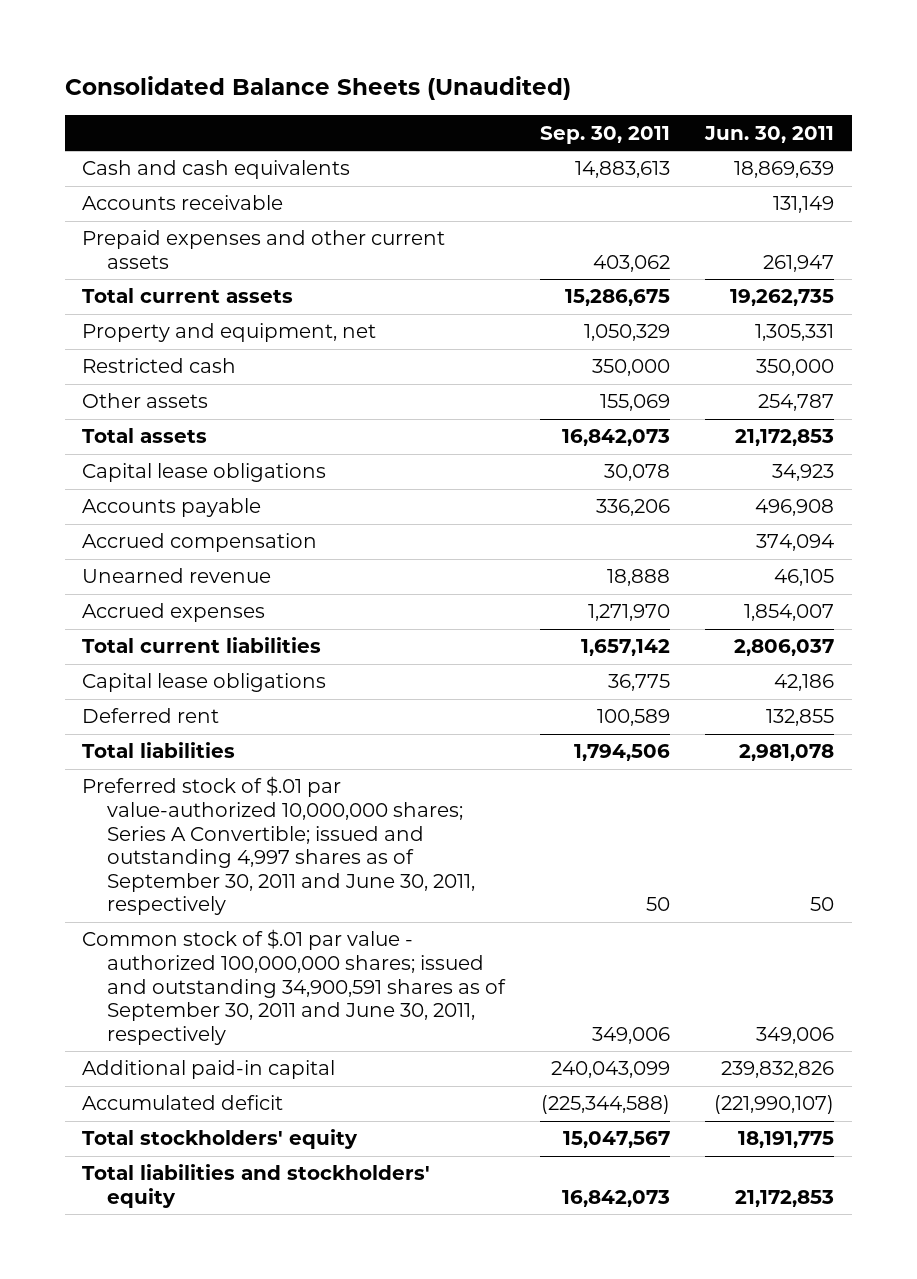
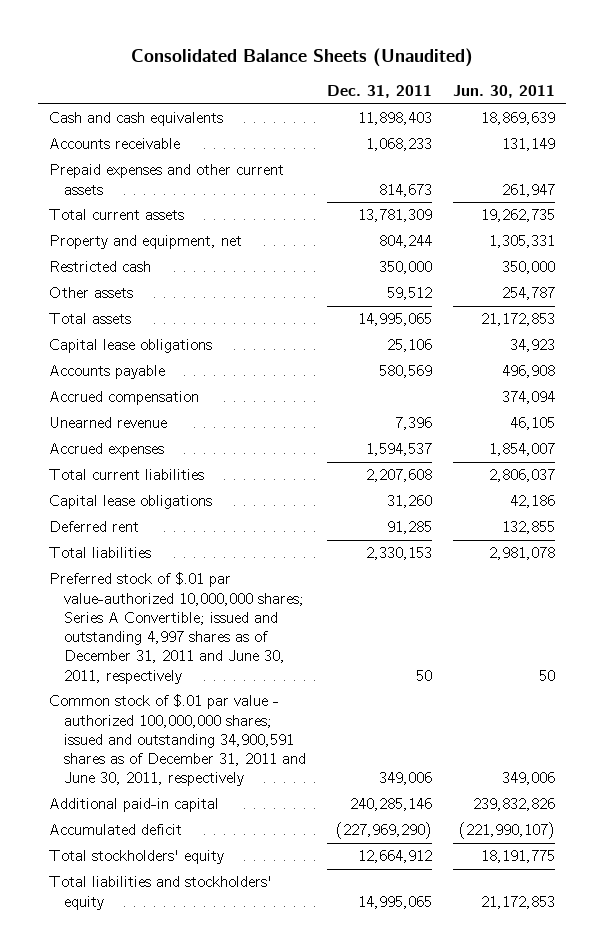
- | Sep. 30, 2011 | Jun. 30, 2011
+ | Dec. 31, 2011 | Jun. 30, 2011
- Preferred stock of $.01 par value-authorized 10,000,000 shares; Series A Convertible; issued and outstanding 4,997 shares as of September 30, 2011 and June 30, 2011, respectively | 50 | 50
- Common stock of $.01 par value - authorized 100,000,000 shares; issued and outstanding 34,900,591 shares as of September 30, 2011 and June 30, 2011, respectively | 349,006 | 349,006
+ Preferred stock of $.01 par value-authorized 10,000,000 shares; Series A Convertible; issued and outstanding 4,997 shares as of December 31, 2011 and June 30, 2011, respectively | 50 | 50
+ Common stock of $.01 par value - authorized 100,000,000 shares; issued and outstanding 34,900,591 shares as of December 31, 2011 and June 30, 2011, respectively | 349,006 | 349,006

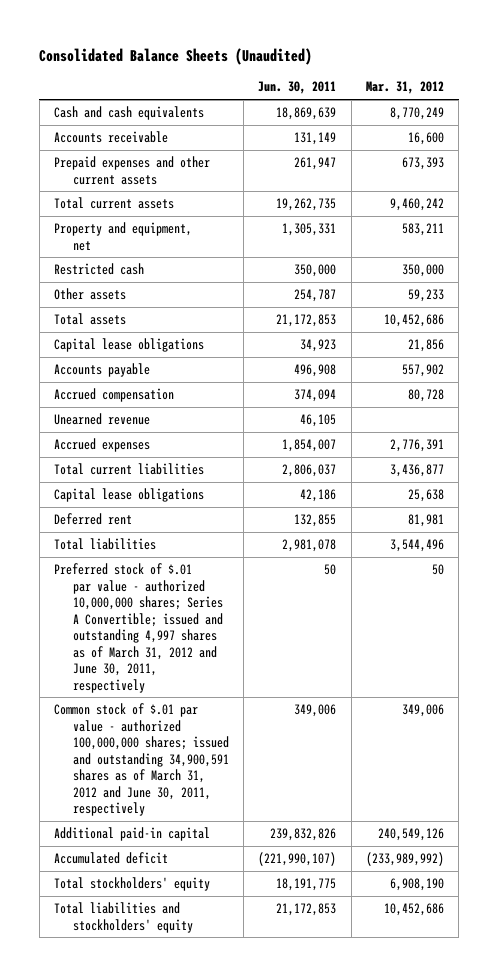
- | Dec. 31, 2011 | Jun. 30, 2011
+ | Jun. 30, 2011 | Mar. 31, 2012
- Preferred stock of $.01 par value-authorized 10,000,000 shares; Series A Convertible; issued and outstanding 4,997 shares as of December 31, 2011 and June 30, 2011, respectively | 50 | 50
- Common stock of $.01 par value - authorized 100,000,000 shares; issued and outstanding 34,900,591 shares as of December 31, 2011 and June 30, 2011, respectively | 349,006 | 349,006
+ Preferred stock of $.01 par value - authorized 10,000,000 shares; Series A Convertible; issued and outstanding 4,997 shares as of March 31, 2012 and June 30, 2011, respectively | 50 | 50
+ Common stock of $.01 par value - authorized 100,000,000 shares; issued and outstanding 34,900,591 shares as of March 31, 2012 and June 30, 2011, respectively | 349,006 | 349,006

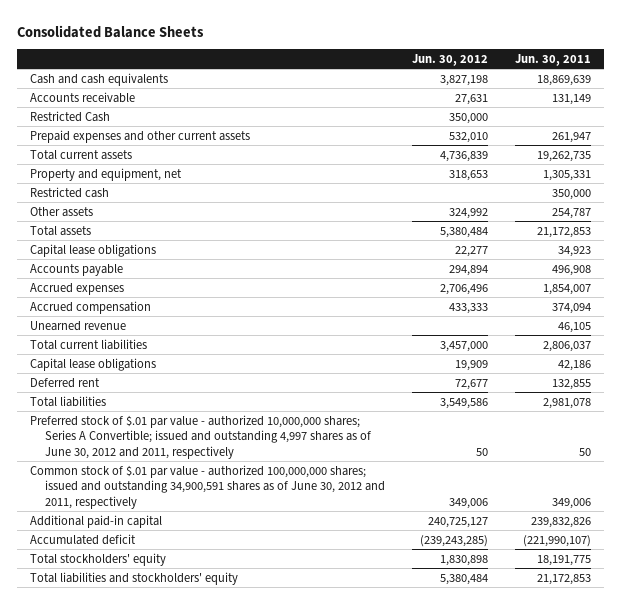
- Consolidated Balance Sheets (Unaudited)
+ Consolidated Balance Sheets
- | Jun. 30, 2011 | Mar. 31, 2012
+ | Jun. 30, 2012 | Jun. 30, 2011
+ Restricted Cash | 350,000 |
moved up: Accrued expenses | 2,706,496 | 1,854,007
- Preferred stock of $.01 par value - authorized 10,000,000 shares; Series A Convertible; issued and outstanding 4,997 shares as of March 31, 2012 and June 30, 2011, respectively | 50 | 50
- Common stock of $.01 par value - authorized 100,000,000 shares; issued and outstanding 34,900,591 shares as of March 31, 2012 and June 30, 2011, respectively | 349,006 | 349,006
+ Preferred stock of $.01 par value - authorized 10,000,000 shares; Series A Convertible; issued and outstanding 4,997 shares as of June 30, 2012 and 2011, respectively | 50 | 50
+ Common stock of $.01 par value - authorized 100,000,000 shares; issued and outstanding 34,900,591 shares as of June 30, 2012 and 2011, respectively | 349,006 | 349,006

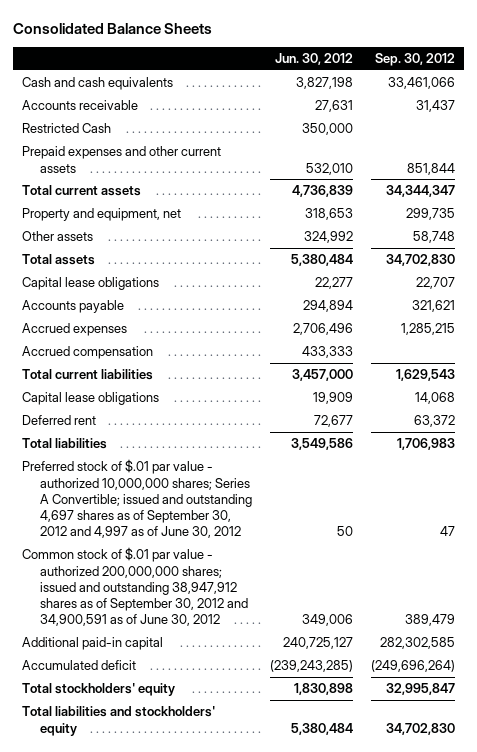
- | Jun. 30, 2012 | Jun. 30, 2011
+ | Jun. 30, 2012 | Sep. 30, 2012
- Restricted cash | | 350,000
- Unearned revenue | | 46,105
- Preferred stock of $.01 par value - authorized 10,000,000 shares; Series A Convertible; issued and outstanding 4,997 shares as of June 30, 2012 and 2011, respectively | 50 | 50
- Common stock of $.01 par value - authorized 100,000,000 shares; issued and outstanding 34,900,591 shares as of June 30, 2012 and 2011, respectively | 349,006 | 349,006
+ Preferred stock of $.01 par value - authorized 10,000,000 shares; Series A Convertible; issued and outstanding 4,697 shares as of September 30, 2012 and 4,997 as of June 30, 2012 | 50 | 47
+ Common stock of $.01 par value - authorized 200,000,000 shares; issued and outstanding 38,947,912 shares as of September 30, 2012 and 34,900,591 as of June 30, 2012 | 349,006 | 389,479

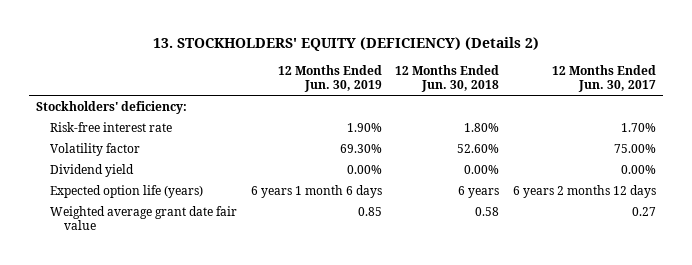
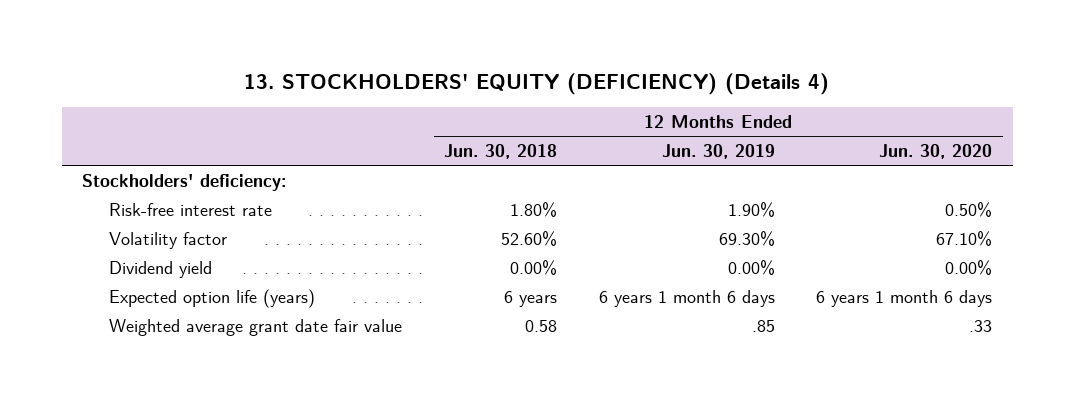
- 13. STOCKHOLDERS' EQUITY (DEFICIENCY) (Details 2)
+ 13. STOCKHOLDERS' EQUITY (DEFICIENCY) (Details 4)
- | 12 Months Ended Jun. 30, 2019 | 12 Months Ended Jun. 30, 2018 | 12 Months Ended Jun. 30, 2017
+ | 12 Months Ended Jun. 30, 2018 | 12 Months Ended Jun. 30, 2019 | 12 Months Ended Jun. 30, 2020
- Weighted average grant date fair value | 0.85 | 0.58 | 0.27
+ Weighted average grant date fair value | 0.58 | .85 | .33

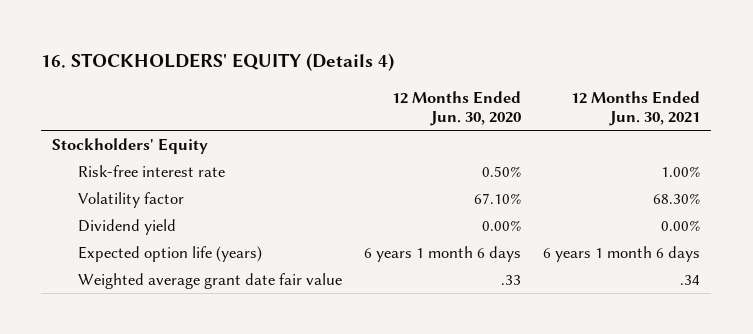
- 13. STOCKHOLDERS' EQUITY (DEFICIENCY) (Details 4)
+ 16. STOCKHOLDERS' EQUITY (Details 4)
- | 12 Months Ended Jun. 30, 2018 | 12 Months Ended Jun. 30, 2019 | 12 Months Ended Jun. 30, 2020
+ | 12 Months Ended Jun. 30, 2020 | 12 Months Ended Jun. 30, 2021
- Stockholders' deficiency:
+ Stockholders' Equity

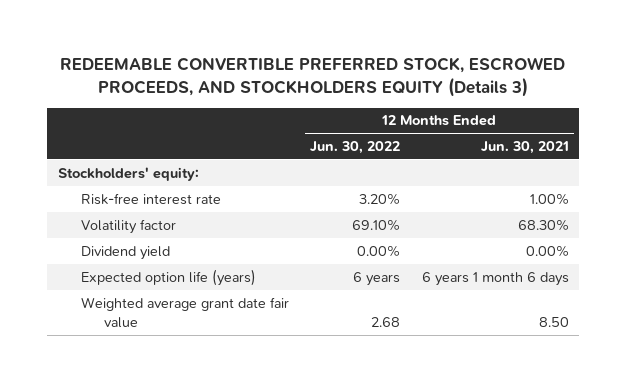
- 16. STOCKHOLDERS' EQUITY (Details 4)
+ REDEEMABLE CONVERTIBLE PREFERRED STOCK, ESCROWED PROCEEDS, AND STOCKHOLDERS EQUITY (Details 3)
- | 12 Months Ended Jun. 30, 2020 | 12 Months Ended Jun. 30, 2021
+ | 12 Months Ended Jun. 30, 2022 | 12 Months Ended Jun. 30, 2021
- Stockholders' Equity
+ Stockholders' equity:
- Weighted average grant date fair value | .33 | .34
+ Weighted average grant date fair value | 2.68 | 8.50

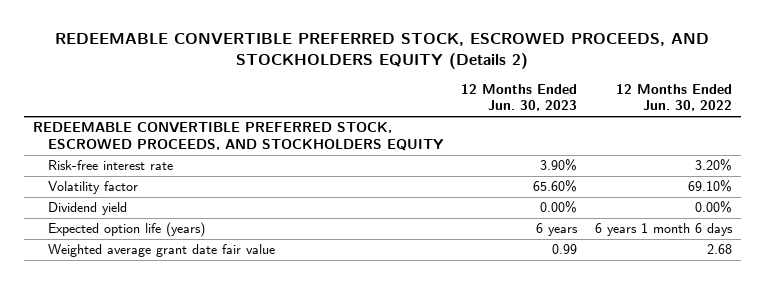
- REDEEMABLE CONVERTIBLE PREFERRED STOCK, ESCROWED PROCEEDS, AND STOCKHOLDERS EQUITY (Details 3)
+ REDEEMABLE CONVERTIBLE PREFERRED STOCK, ESCROWED PROCEEDS, AND STOCKHOLDERS EQUITY (Details 2)
- | 12 Months Ended Jun. 30, 2022 | 12 Months Ended Jun. 30, 2021
+ | 12 Months Ended Jun. 30, 2023 | 12 Months Ended Jun. 30, 2022
- Stockholders' equity:
+ REDEEMABLE CONVERTIBLE PREFERRED STOCK, ESCROWED PROCEEDS, AND STOCKHOLDERS EQUITY
- Expected option life (years) | 6 years | 6 years 1 month 6 days
+ Expected option life (years) | 6 years | 6 years 1 month 6 days

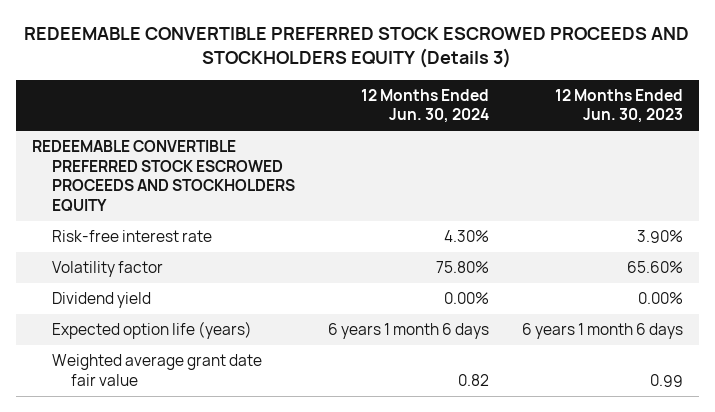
- REDEEMABLE CONVERTIBLE PREFERRED STOCK, ESCROWED PROCEEDS, AND STOCKHOLDERS EQUITY (Details 2)
+ REDEEMABLE CONVERTIBLE PREFERRED STOCK ESCROWED PROCEEDS AND STOCKHOLDERS EQUITY (Details 3)
- | 12 Months Ended Jun. 30, 2023 | 12 Months Ended Jun. 30, 2022
+ | 12 Months Ended Jun. 30, 2024 | 12 Months Ended Jun. 30, 2023
- REDEEMABLE CONVERTIBLE PREFERRED STOCK, ESCROWED PROCEEDS, AND STOCKHOLDERS EQUITY
+ REDEEMABLE CONVERTIBLE PREFERRED STOCK ESCROWED PROCEEDS AND STOCKHOLDERS EQUITY
- Expected option life (years) | 6 years | 6 years 1 month 6 days
+ Expected option life (years) | 6 years 1 month 6 days | 6 years 1 month 6 days

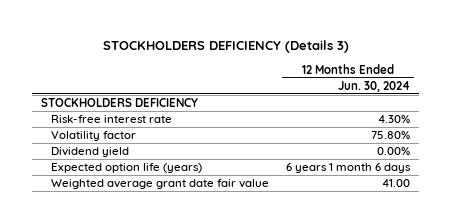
- REDEEMABLE CONVERTIBLE PREFERRED STOCK ESCROWED PROCEEDS AND STOCKHOLDERS EQUITY (Details 3)
+ STOCKHOLDERS DEFICIENCY (Details 3)
- | 12 Months Ended Jun. 30, 2024 | 12 Months Ended Jun. 30, 2023
+ | 12 Months Ended Jun. 30, 2024
- REDEEMABLE CONVERTIBLE PREFERRED STOCK ESCROWED PROCEEDS AND STOCKHOLDERS EQUITY
+ STOCKHOLDERS DEFICIENCY
- Weighted average grant date fair value | 0.82 | 0.99
+ Weighted average grant date fair value | 41.00

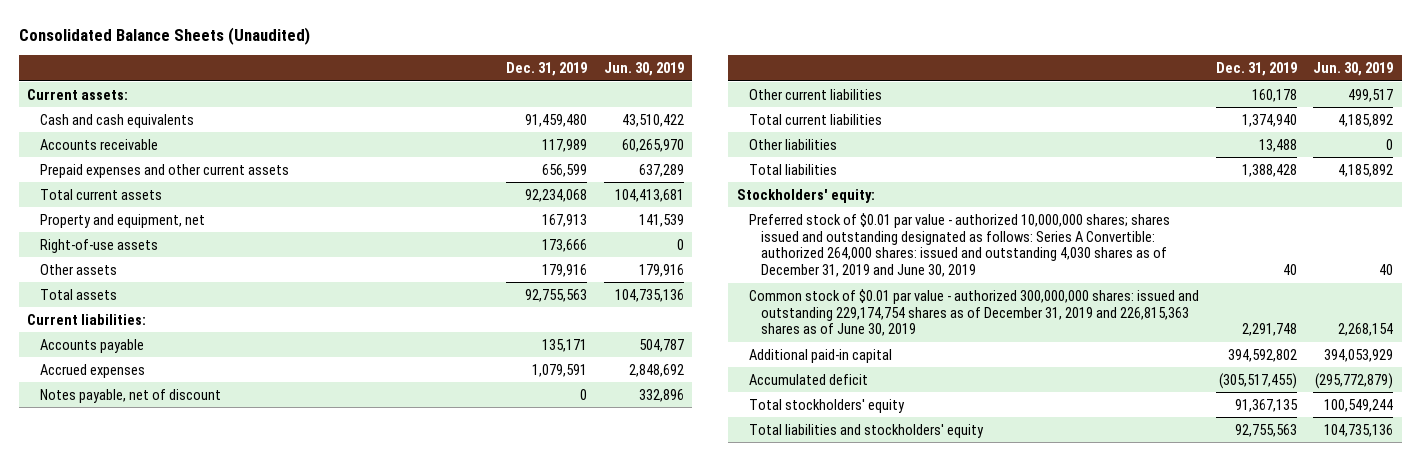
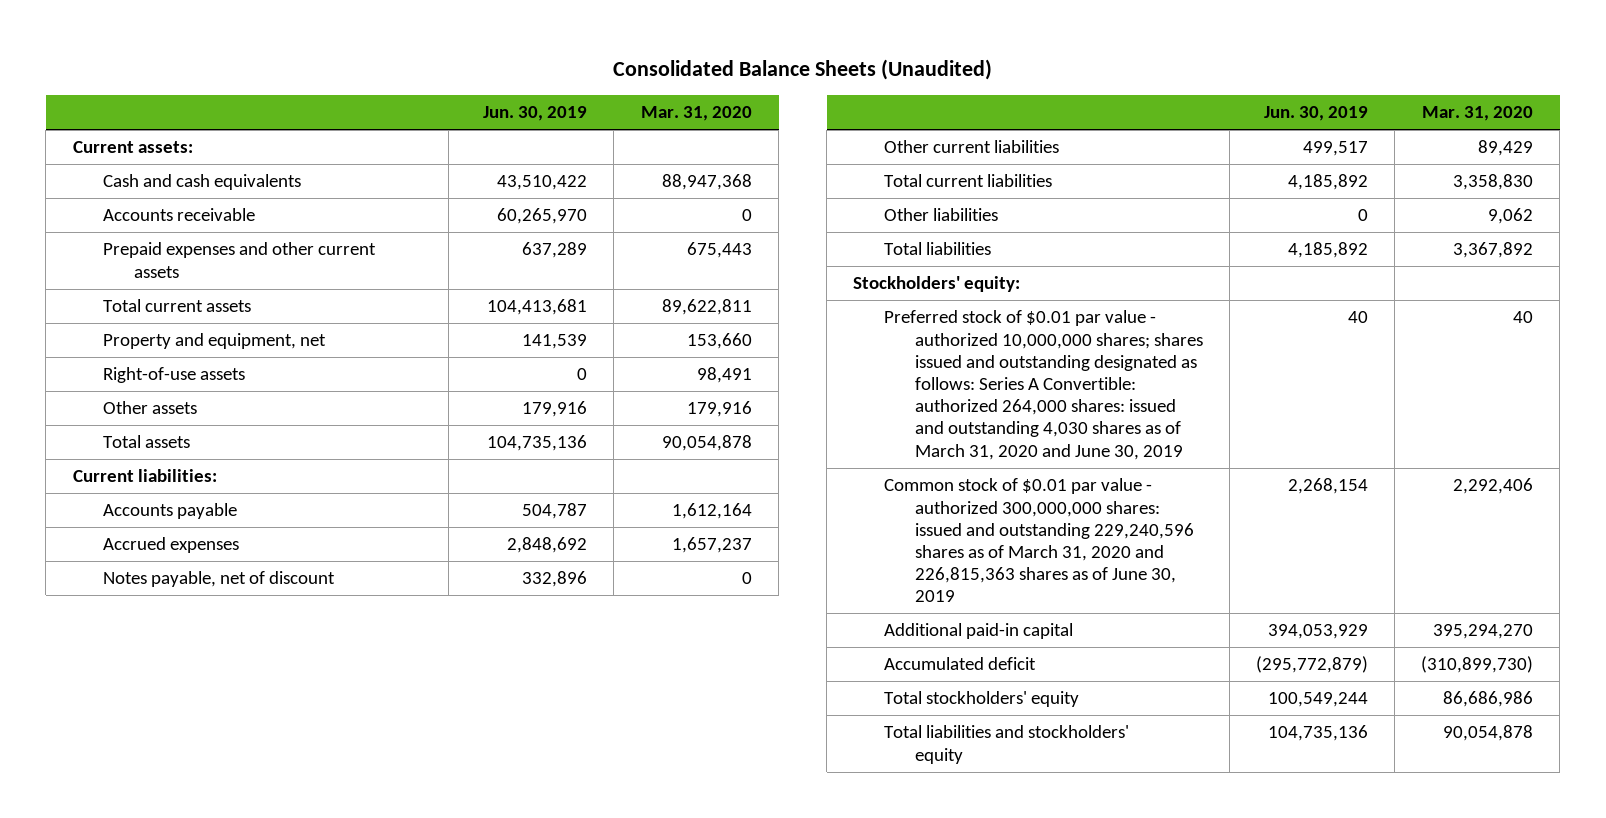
- | Dec. 31, 2019 | Jun. 30, 2019
+ | Jun. 30, 2019 | Mar. 31, 2020
- Preferred stock of $0.01 par value - authorized 10,000,000 shares; shares issued and outstanding designated as follows: Series A Convertible: authorized 264,000 shares: issued and outstanding 4,030 shares as of December 31, 2019 and June 30, 2019 | 40 | 40
- Common stock of $0.01 par value - authorized 300,000,000 shares: issued and outstanding 229,174,754 shares as of December 31, 2019 and 226,815,363 shares as of June 30, 2019 | 2,291,748 | 2,268,154
+ Preferred stock of $0.01 par value - authorized 10,000,000 shares; shares issued and outstanding designated as follows: Series A Convertible: authorized 264,000 shares: issued and outstanding 4,030 shares as of March 31, 2020 and June 30, 2019 | 40 | 40
+ Common stock of $0.01 par value - authorized 300,000,000 shares: issued and outstanding 229,240,596 shares as of March 31, 2020 and 226,815,363 shares as of June 30, 2019 | 2,268,154 | 2,292,406

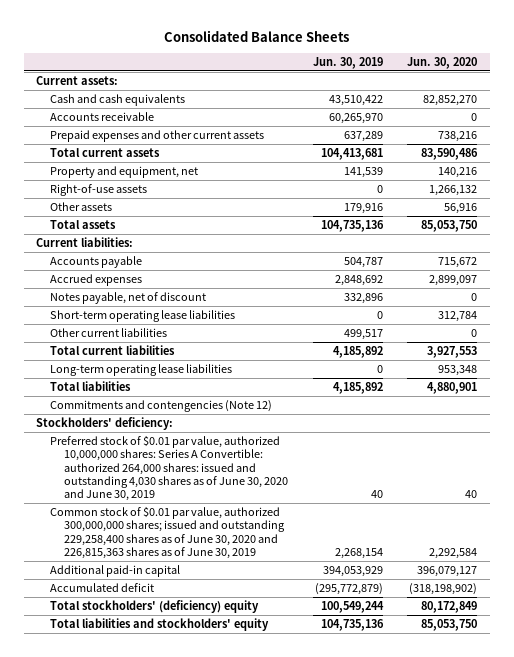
- Consolidated Balance Sheets (Unaudited)
+ Consolidated Balance Sheets
- | Jun. 30, 2019 | Mar. 31, 2020
+ | Jun. 30, 2019 | Jun. 30, 2020
+ Short-term operating lease liabilities | 0 | 312,784
- Other liabilities | 0 | 9,062
+ Long-term operating lease liabilities | 0 | 953,348
- Stockholders' equity:
- Preferred stock of $0.01 par value - authorized 10,000,000 shares; shares issued and outstanding designated as follows: Series A Convertible: authorized 264,000 shares: issued and outstanding 4,030 shares as of March 31, 2020 and June 30, 2019 | 40 | 40
- Common stock of $0.01 par value - authorized 300,000,000 shares: issued and outstanding 229,240,596 shares as of March 31, 2020 and 226,815,363 shares as of June 30, 2019 | 2,268,154 | 2,292,406
+ Commitments and contengencies (Note 12)
+ Stockholders' deficiency:
+ Preferred stock of $0.01 par value, authorized 10,000,000 shares: Series A Convertible: authorized 264,000 shares: issued and outstanding 4,030 shares as of June 30, 2020 and June 30, 2019 | 40 | 40
+ Common stock of $0.01 par value, authorized 300,000,000 shares; issued and outstanding 229,258,400 shares as of June 30, 2020 and 226,815,363 shares as of June 30, 2019 | 2,268,154 | 2,292,584
- Total stockholders' equity | 100,549,244 | 86,686,986
+ Total stockholders' (deficiency) equity | 100,549,244 | 80,172,849

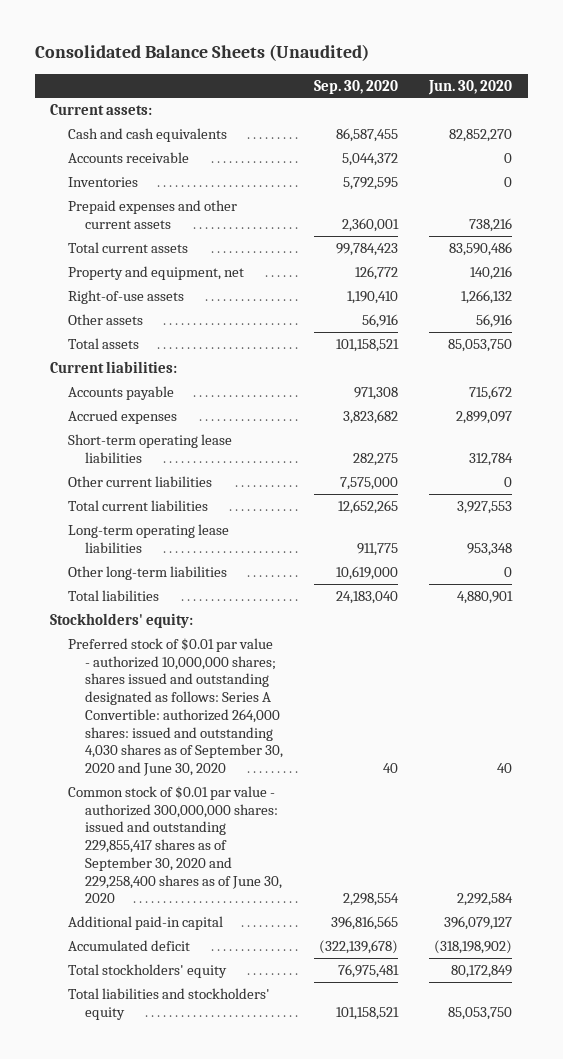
- Consolidated Balance Sheets
+ Consolidated Balance Sheets (Unaudited)
- | Jun. 30, 2019 | Jun. 30, 2020
+ | Sep. 30, 2020 | Jun. 30, 2020
+ Inventories | 5,792,595 | 0
- Notes payable, net of discount | 332,896 | 0
+ Other long-term liabilities | 10,619,000 | 0
- Commitments and contengencies (Note 12)
- Stockholders' deficiency:
- Preferred stock of $0.01 par value, authorized 10,000,000 shares: Series A Convertible: authorized 264,000 shares: issued and outstanding 4,030 shares as of June 30, 2020 and June 30, 2019 | 40 | 40
- Common stock of $0.01 par value, authorized 300,000,000 shares; issued and outstanding 229,258,400 shares as of June 30, 2020 and 226,815,363 shares as of June 30, 2019 | 2,268,154 | 2,292,584
+ Stockholders' equity:
+ Preferred stock of $0.01 par value - authorized 10,000,000 shares; shares issued and outstanding designated as follows: Series A Convertible: authorized 264,000 shares: issued and outstanding 4,030 shares as of September 30, 2020 and June 30, 2020 | 40 | 40
+ Common stock of $0.01 par value - authorized 300,000,000 shares: issued and outstanding 229,855,417 shares as of September 30, 2020 and 229,258,400 shares as of June 30, 2020 | 2,298,554 | 2,292,584
- Total stockholders' (deficiency) equity | 100,549,244 | 80,172,849
+ Total stockholders' equity | 76,975,481 | 80,172,849

